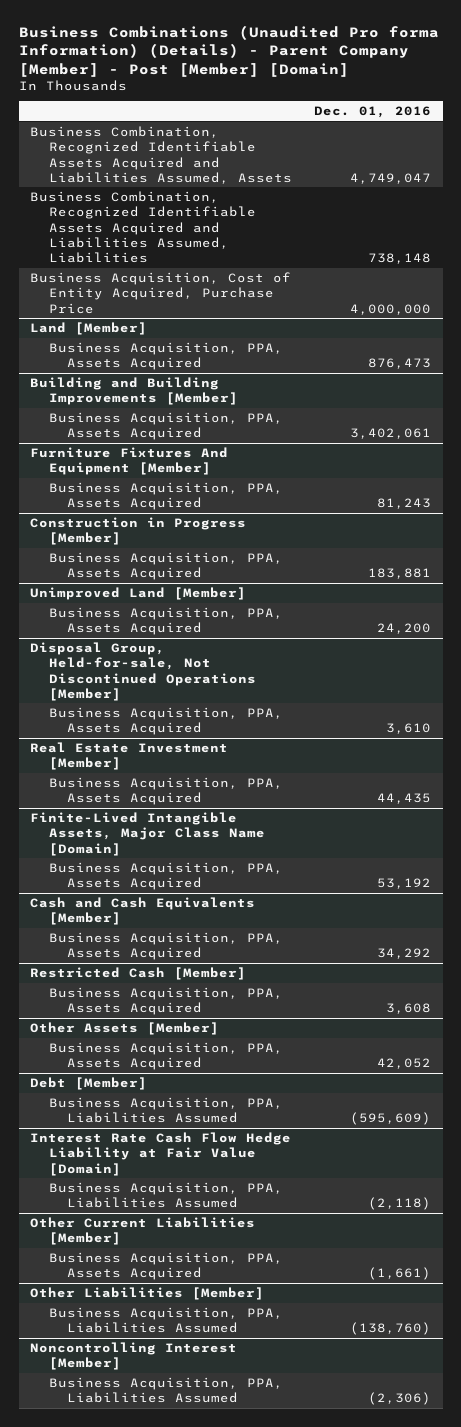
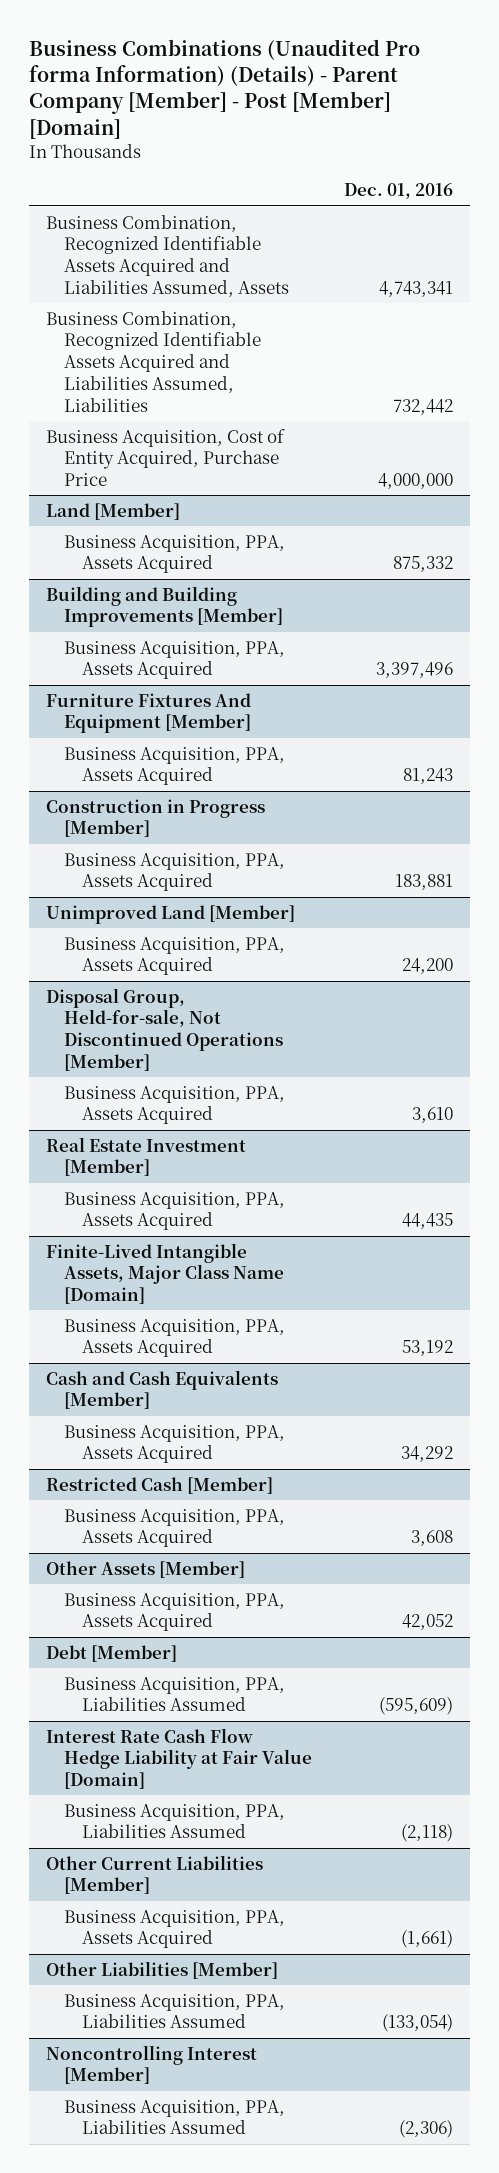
- Business Combination, Recognized Identifiable Assets Acquired and Liabilities Assumed, Assets | 4,749,047
- Business Combination, Recognized Identifiable Assets Acquired and Liabilities Assumed, Liabilities | 738,148
+ Business Combination, Recognized Identifiable Assets Acquired and Liabilities Assumed, Assets | 4,743,341
+ Business Combination, Recognized Identifiable Assets Acquired and Liabilities Assumed, Liabilities | 732,442
@ Land [Member]
- Business Acquisition, PPA, Assets Acquired | 876,473
+ Business Acquisition, PPA, Assets Acquired | 875,332
@ Building and Building Improvements [Member]
- Business Acquisition, PPA, Assets Acquired | 3,402,061
+ Business Acquisition, PPA, Assets Acquired | 3,397,496
@ Other Liabilities [Member]
- Business Acquisition, PPA, Liabilities Assumed | (138,760)
+ Business Acquisition, PPA, Liabilities Assumed | (133,054)

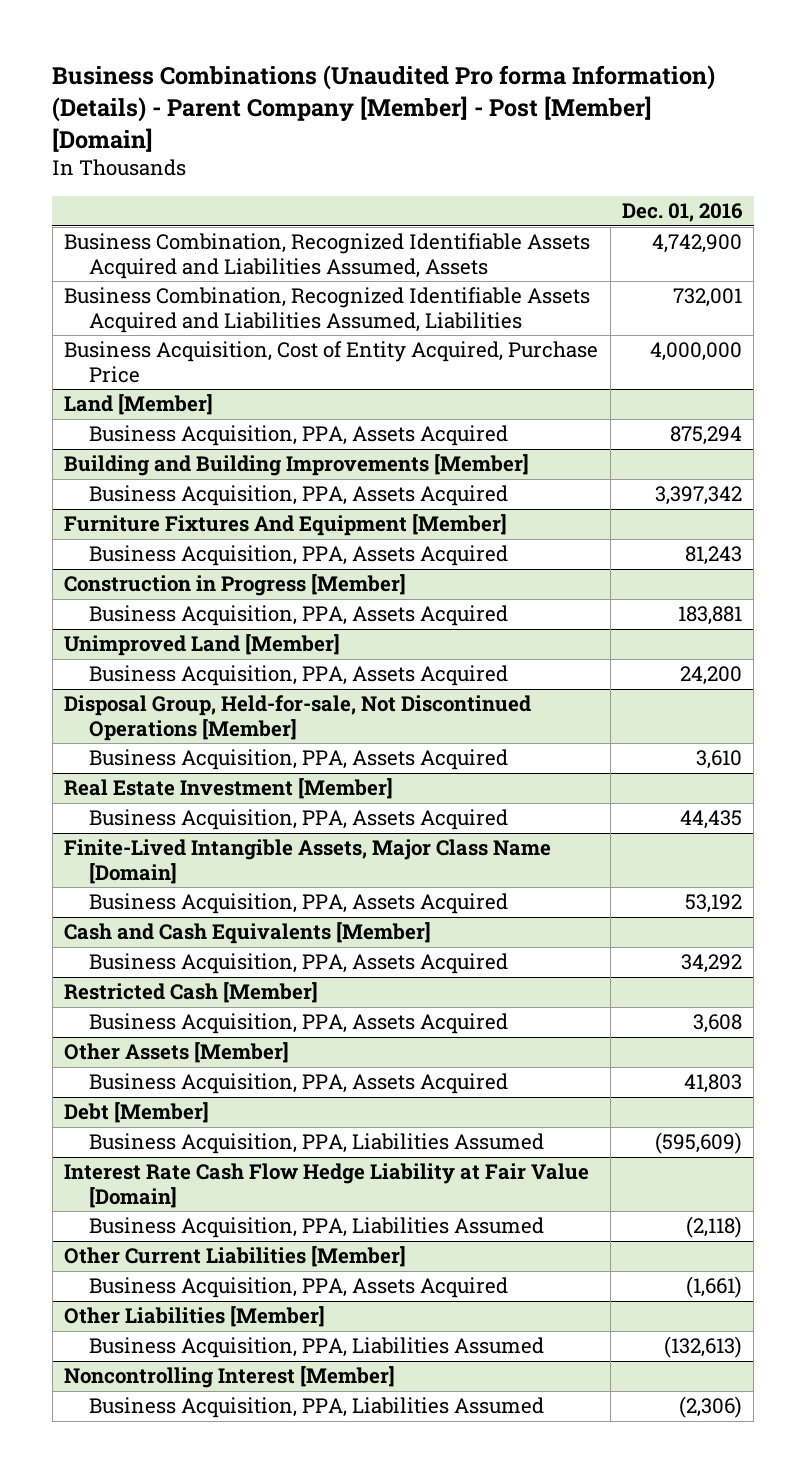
- Business Combination, Recognized Identifiable Assets Acquired and Liabilities Assumed, Assets | 4,743,341
- Business Combination, Recognized Identifiable Assets Acquired and Liabilities Assumed, Liabilities | 732,442
+ Business Combination, Recognized Identifiable Assets Acquired and Liabilities Assumed, Assets | 4,742,900
+ Business Combination, Recognized Identifiable Assets Acquired and Liabilities Assumed, Liabilities | 732,001
@ Land [Member]
- Business Acquisition, PPA, Assets Acquired | 875,332
+ Business Acquisition, PPA, Assets Acquired | 875,294
@ Building and Building Improvements [Member]
- Business Acquisition, PPA, Assets Acquired | 3,397,496
+ Business Acquisition, PPA, Assets Acquired | 3,397,342
@ Other Assets [Member]
- Business Acquisition, PPA, Assets Acquired | 42,052
+ Business Acquisition, PPA, Assets Acquired | 41,803
@ Other Liabilities [Member]
- Business Acquisition, PPA, Liabilities Assumed | (133,054)
+ Business Acquisition, PPA, Liabilities Assumed | (132,613)

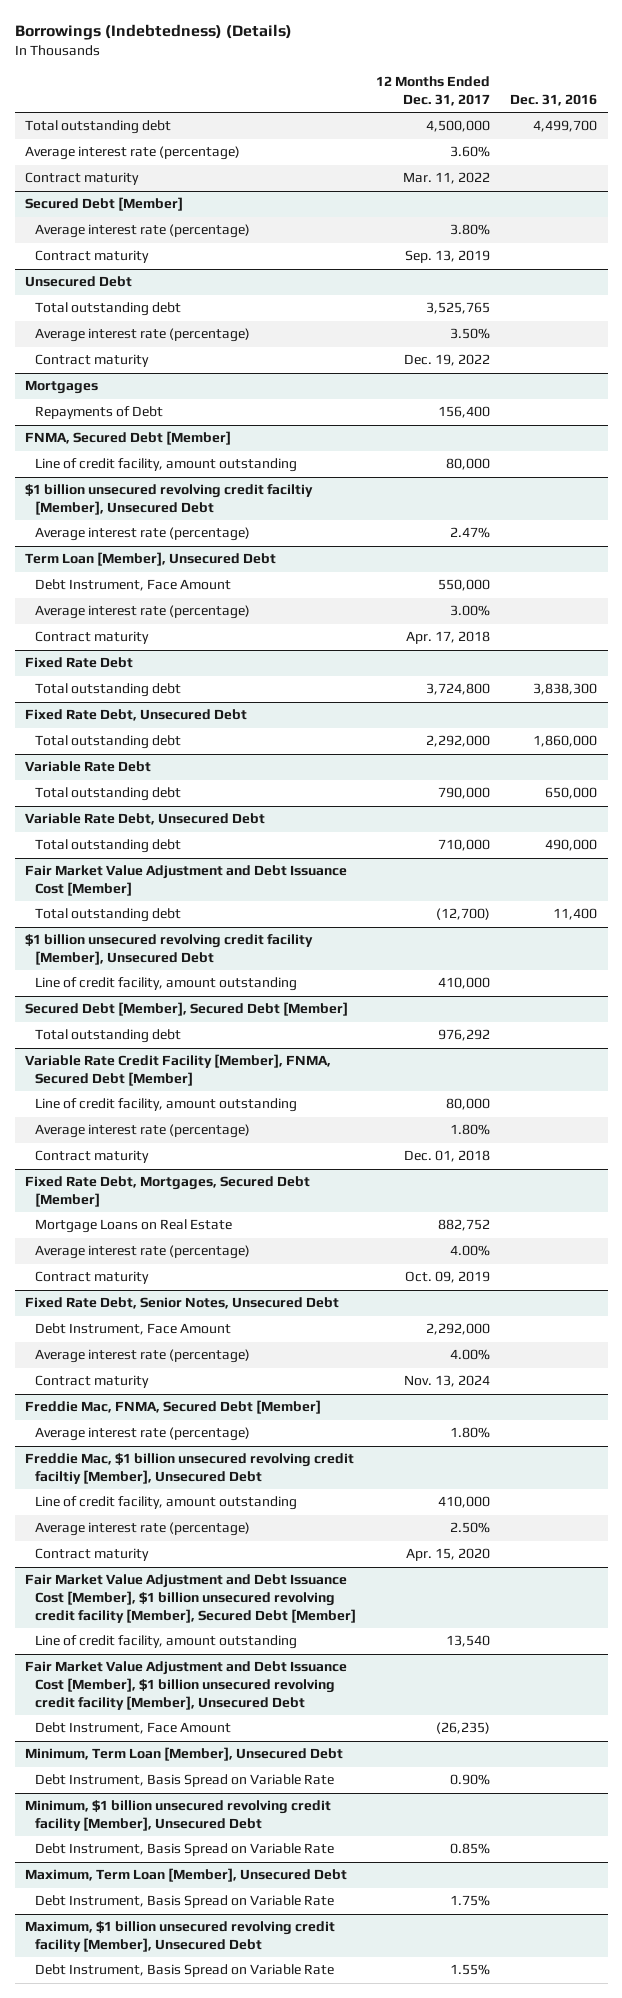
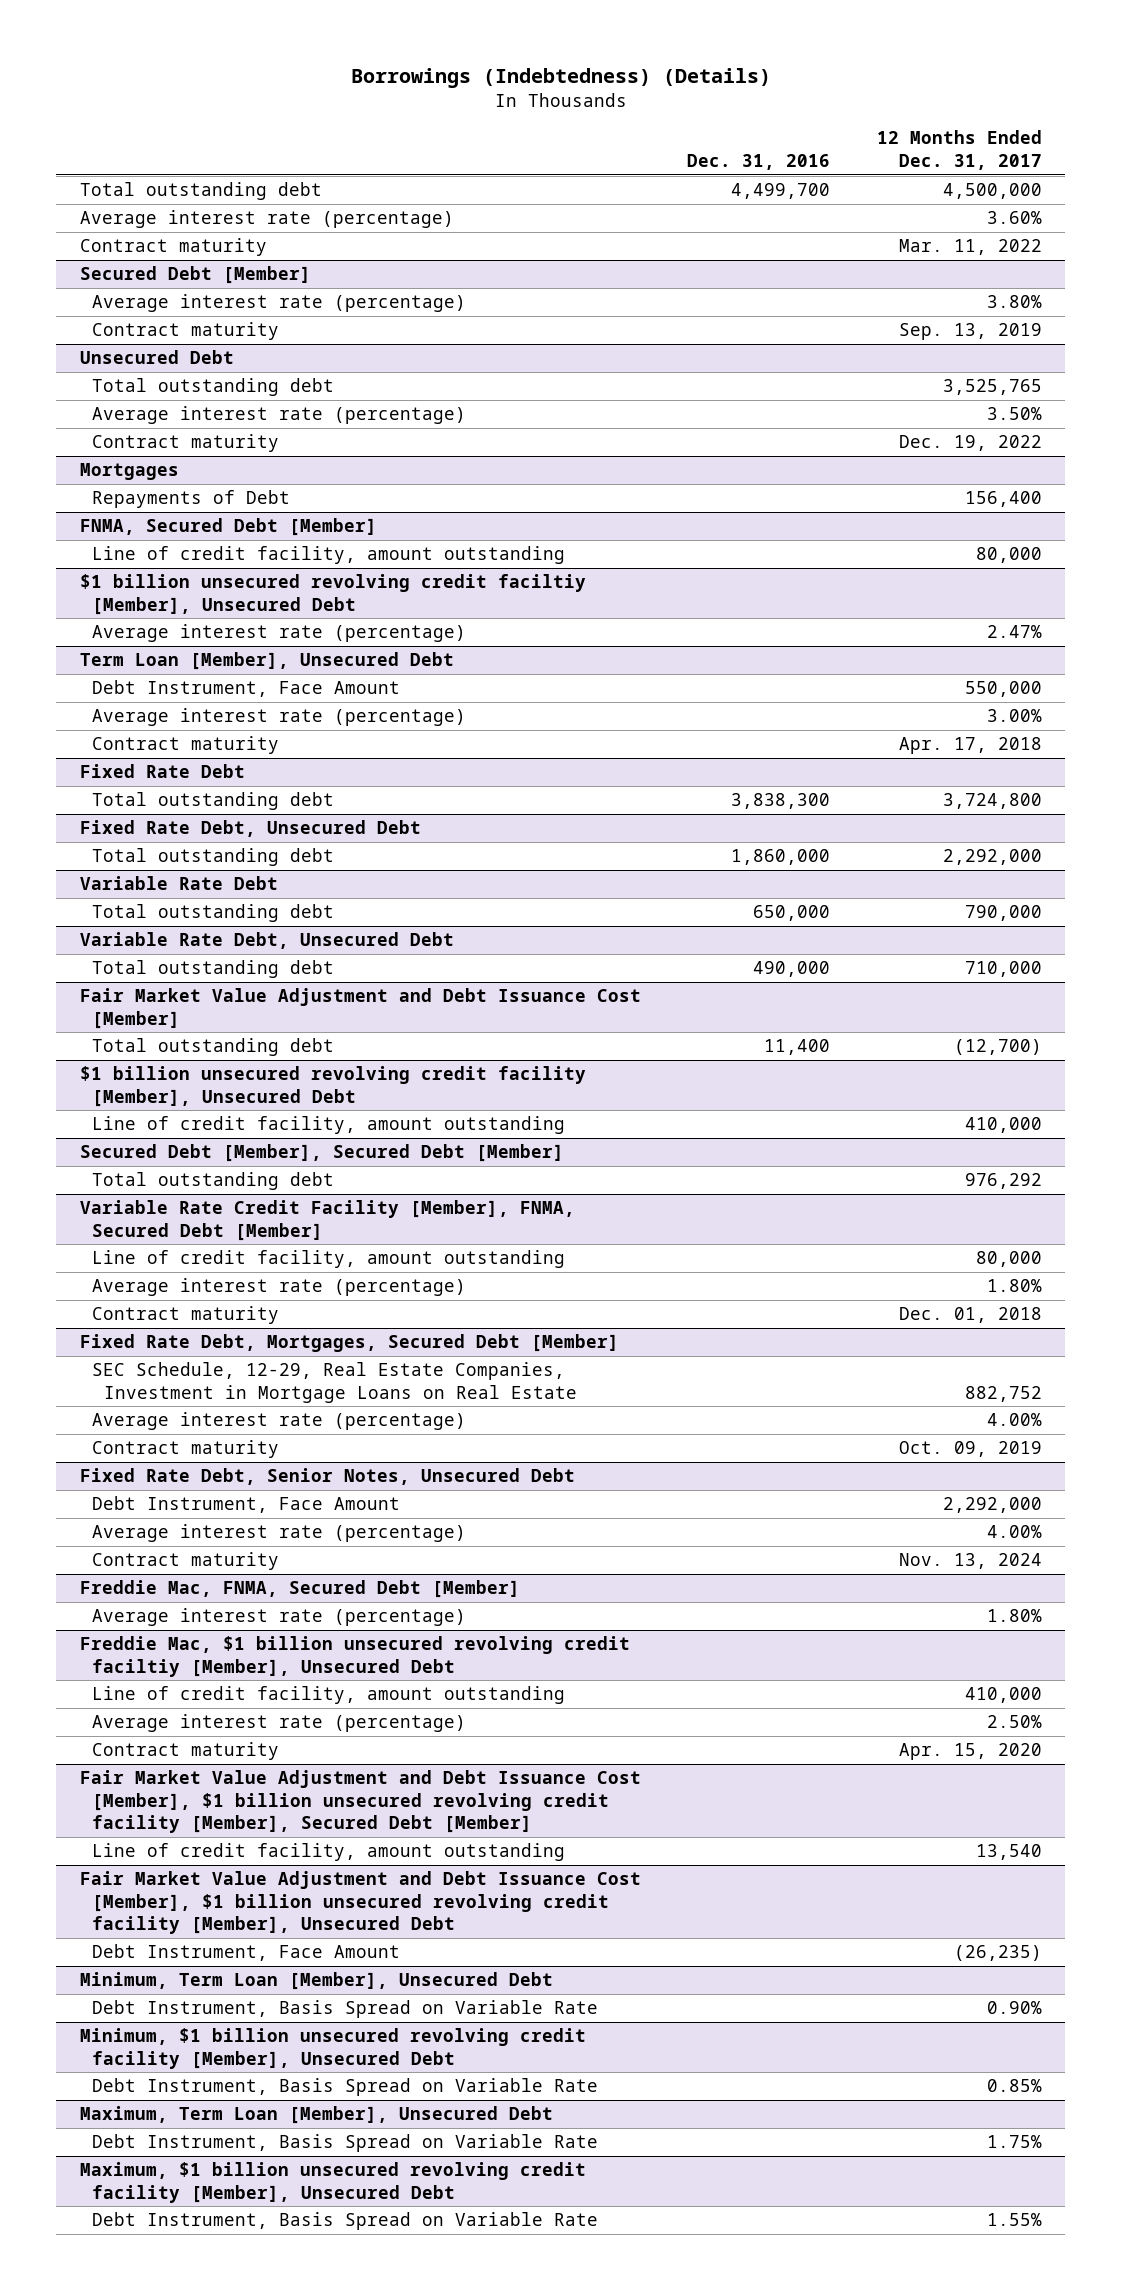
- | 12 Months Ended Dec. 31, 2017 | Dec. 31, 2016
+ | Dec. 31, 2016 | 12 Months Ended Dec. 31, 2017
@ Fixed Rate Debt, Mortgages, Secured Debt [Member]
- Mortgage Loans on Real Estate | 882,752 |
+ SEC Schedule, 12-29, Real Estate Companies, Investment in Mortgage Loans on Real Estate | | 882,752

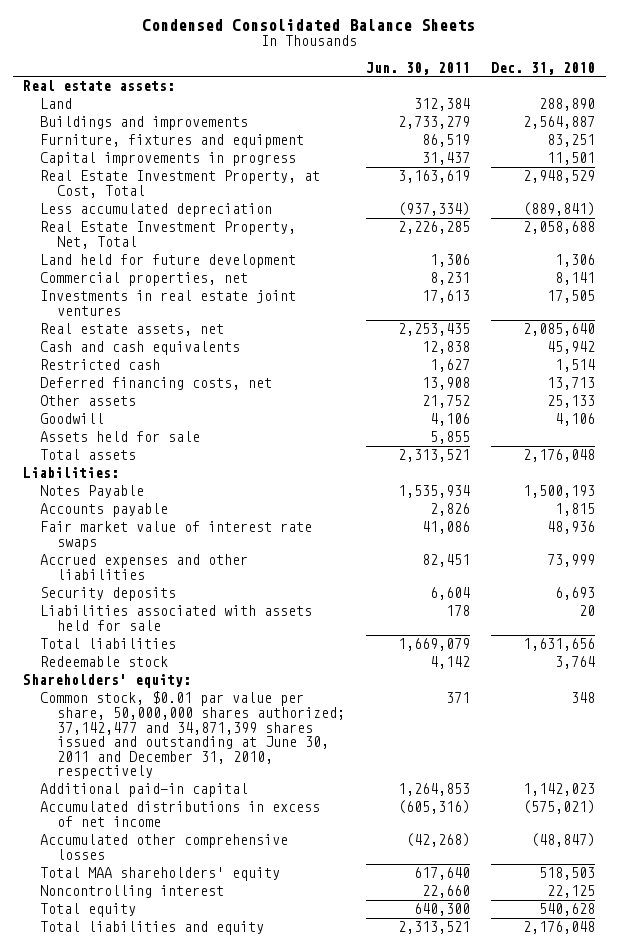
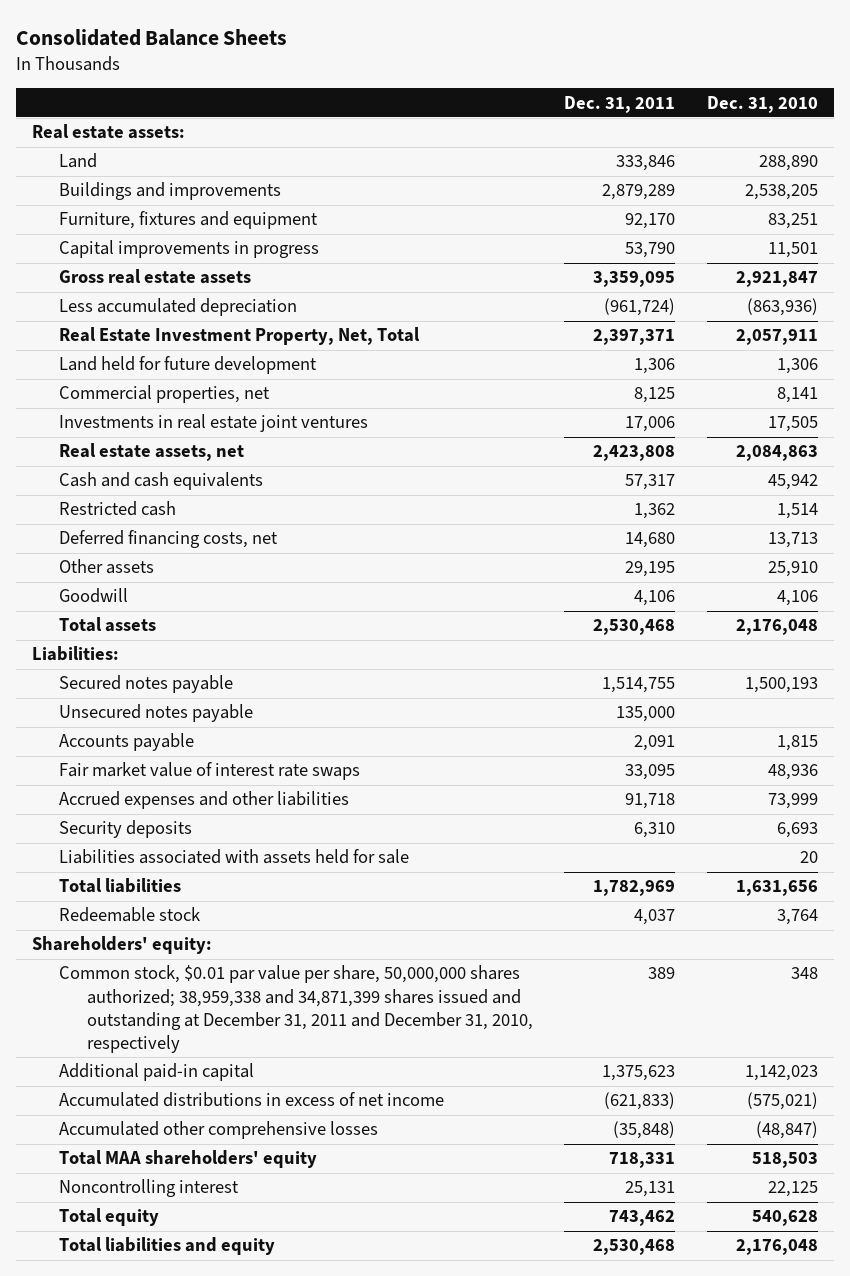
- Condensed Consolidated Balance Sheets
+ Consolidated Balance Sheets
- | Jun. 30, 2011 | Dec. 31, 2010
+ | Dec. 31, 2011 | Dec. 31, 2010
- Buildings and improvements | 2,733,279 | 2,564,887
+ Buildings and improvements | 2,879,289 | 2,538,205
- Real Estate Investment Property, at Cost, Total | 3,163,619 | 2,948,529
- Less accumulated depreciation | (937,334) | (889,841)
- Real Estate Investment Property, Net, Total | 2,226,285 | 2,058,688
+ Gross real estate assets | 3,359,095 | 2,921,847
+ Less accumulated depreciation | (961,724) | (863,936)
+ Real Estate Investment Property, Net, Total | 2,397,371 | 2,057,911
- Real estate assets, net | 2,253,435 | 2,085,640
+ Real estate assets, net | 2,423,808 | 2,084,863
- Other assets | 21,752 | 25,133
+ Other assets | 29,195 | 25,910
- Assets held for sale | 5,855 |
- Notes Payable | 1,535,934 | 1,500,193
+ Secured notes payable | 1,514,755 | 1,500,193
+ Unsecured notes payable | 135,000 |
- Common stock, $0.01 par value per share, 50,000,000 shares authorized; 37,142,477 and 34,871,399 shares issued and outstanding at June 30, 2011 and December 31, 2010, respectively | 371 | 348
+ Common stock, $0.01 par value per share, 50,000,000 shares authorized; 38,959,338 and 34,871,399 shares issued and outstanding at December 31, 2011 and December 31, 2010, respectively | 389 | 348

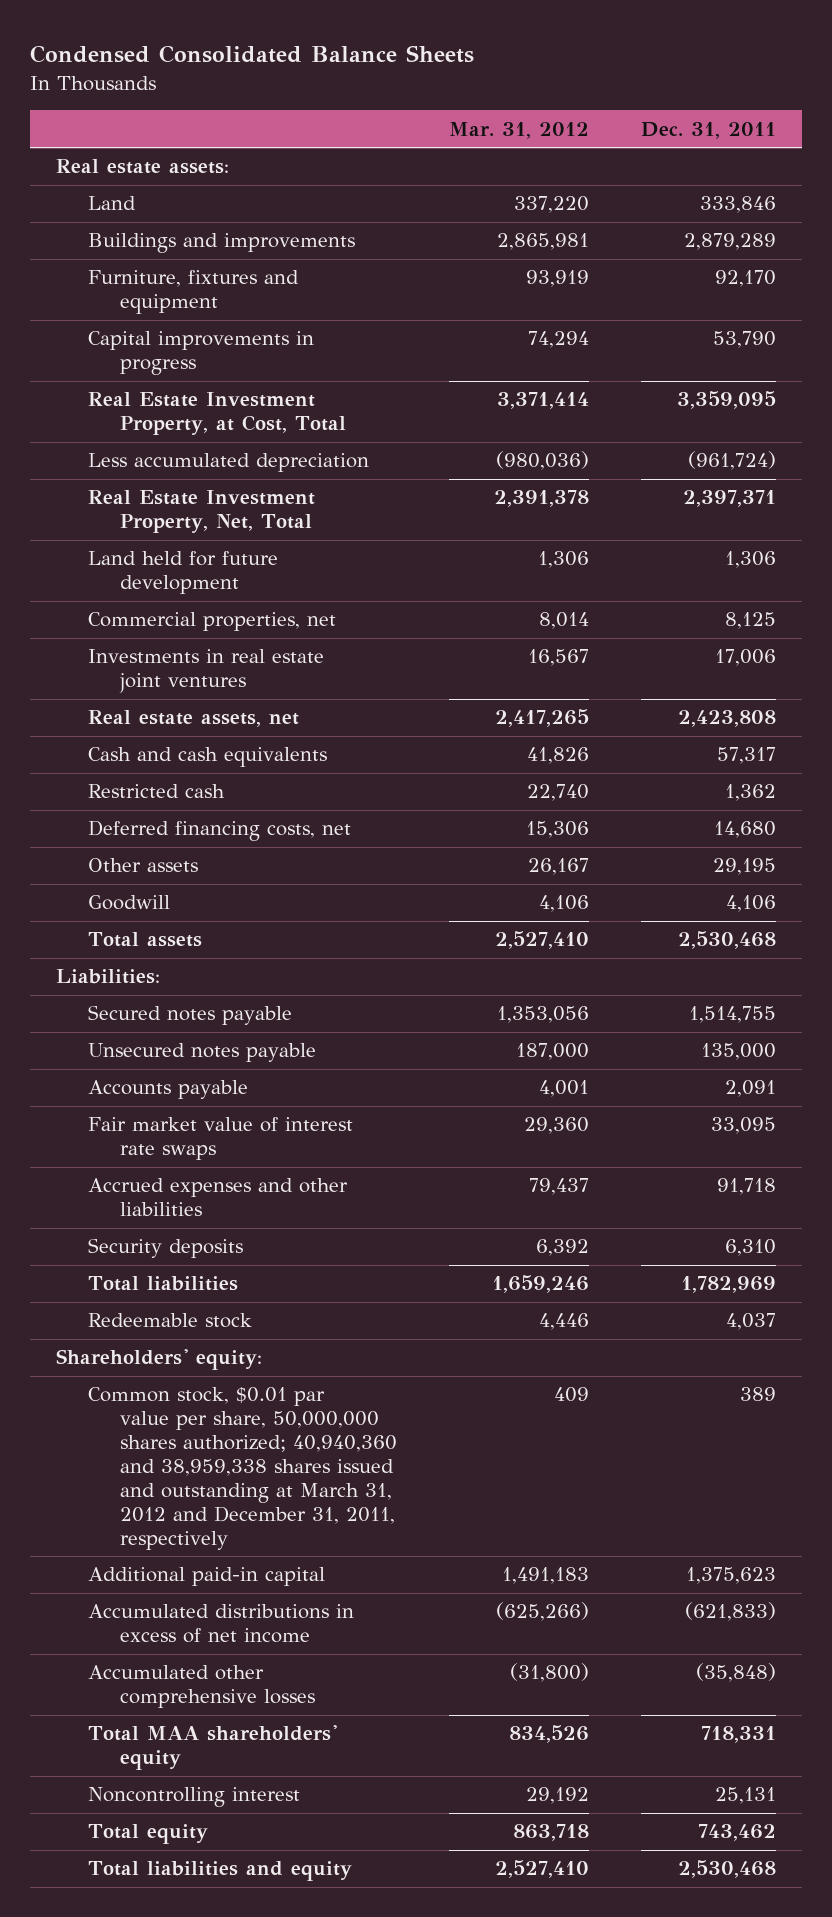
- Consolidated Balance Sheets
+ Condensed Consolidated Balance Sheets
- | Dec. 31, 2011 | Dec. 31, 2010
+ | Mar. 31, 2012 | Dec. 31, 2011
- Gross real estate assets | 3,359,095 | 2,921,847
+ Real Estate Investment Property, at Cost, Total | 3,371,414 | 3,359,095
- Liabilities associated with assets held for sale | | 20
- Common stock, $0.01 par value per share, 50,000,000 shares authorized; 38,959,338 and 34,871,399 shares issued and outstanding at December 31, 2011 and December 31, 2010, respectively | 389 | 348
+ Common stock, $0.01 par value per share, 50,000,000 shares authorized; 40,940,360 and 38,959,338 shares issued and outstanding at March 31, 2012 and December 31, 2011, respectively | 409 | 389

